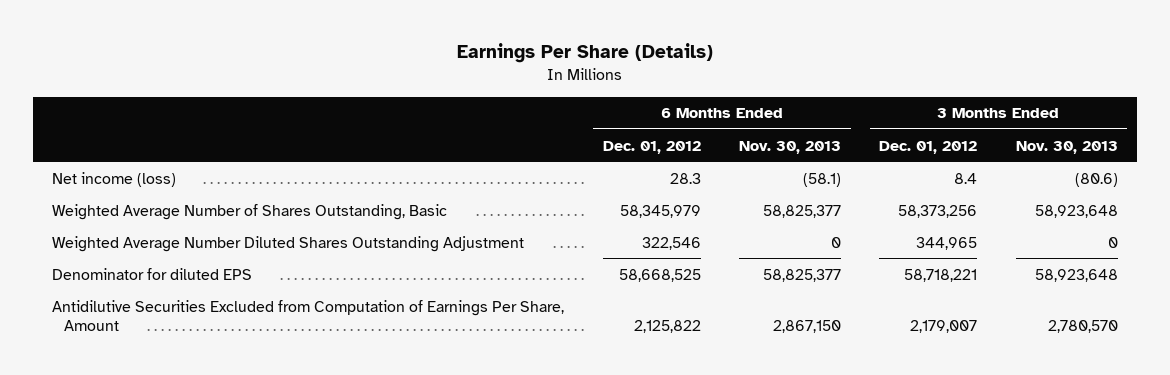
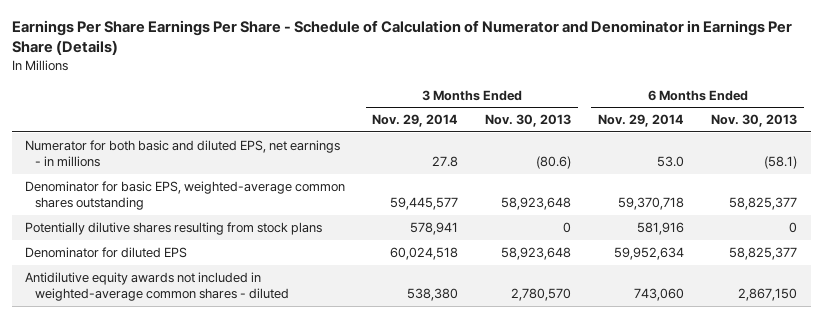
- Earnings Per Share (Details)
+ Earnings Per Share Earnings Per Share - Schedule of Calculation of Numerator and Denominator in Earnings Per Share (Details)
- | 6 Months Ended Dec. 01, 2012 | 6 Months Ended Nov. 30, 2013 | 3 Months Ended Dec. 01, 2012 | 3 Months Ended Nov. 30, 2013
+ | 3 Months Ended Nov. 29, 2014 | 3 Months Ended Nov. 30, 2013 | 6 Months Ended Nov. 29, 2014 | 6 Months Ended Nov. 30, 2013
- Net income (loss) | 28.3 | (58.1) | 8.4 | (80.6)
- Weighted Average Number of Shares Outstanding, Basic | 58,345,979 | 58,825,377 | 58,373,256 | 58,923,648
- Weighted Average Number Diluted Shares Outstanding Adjustment | 322,546 | 0 | 344,965 | 0
+ Numerator for both basic and diluted EPS, net earnings - in millions | 27.8 | (80.6) | 53.0 | (58.1)
+ Denominator for basic EPS, weighted-average common shares outstanding | 59,445,577 | 58,923,648 | 59,370,718 | 58,825,377
+ Potentially dilutive shares resulting from stock plans | 578,941 | 0 | 581,916 | 0
- Antidilutive Securities Excluded from Computation of Earnings Per Share, Amount | 2,125,822 | 2,867,150 | 2,179,007 | 2,780,570
+ Antidilutive equity awards not included in weighted-average common shares - diluted | 538,380 | 2,780,570 | 743,060 | 2,867,150

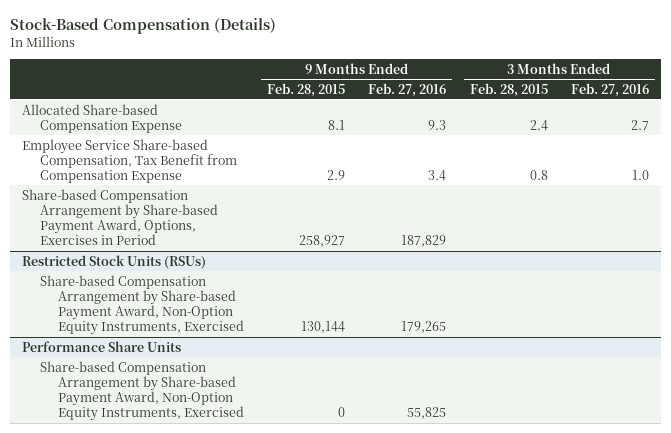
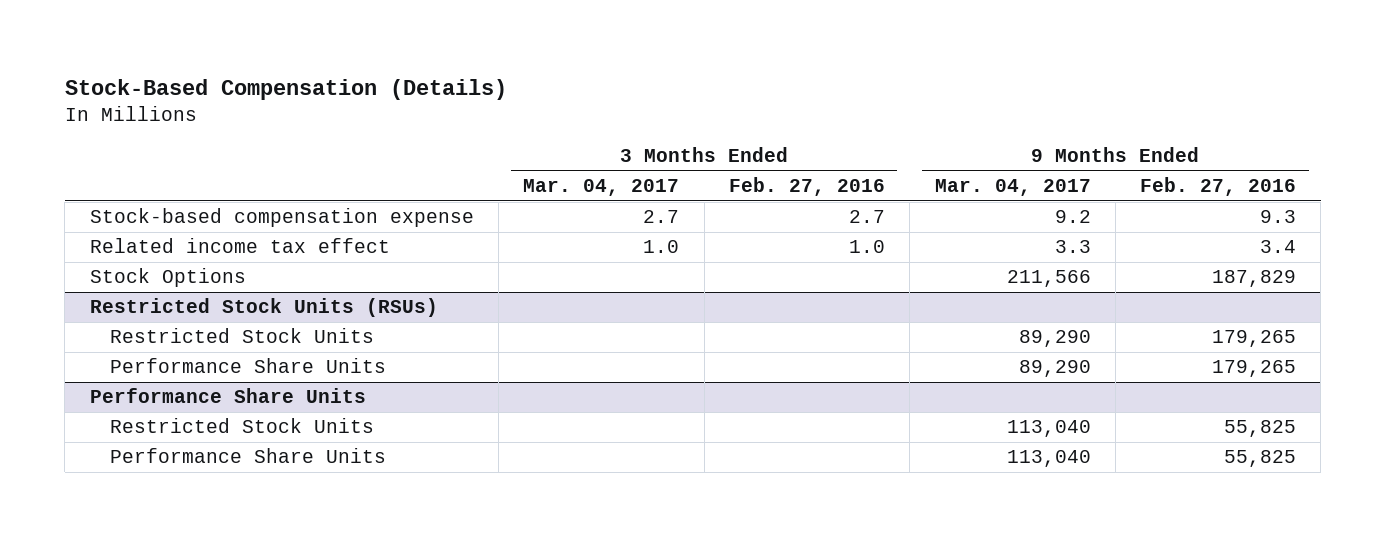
- | 9 Months Ended Feb. 28, 2015 | 9 Months Ended Feb. 27, 2016 | 3 Months Ended Feb. 28, 2015 | 3 Months Ended Feb. 27, 2016
+ | 3 Months Ended Mar. 04, 2017 | 3 Months Ended Feb. 27, 2016 | 9 Months Ended Mar. 04, 2017 | 9 Months Ended Feb. 27, 2016
- Allocated Share-based Compensation Expense | 8.1 | 9.3 | 2.4 | 2.7
- Employee Service Share-based Compensation, Tax Benefit from Compensation Expense | 2.9 | 3.4 | 0.8 | 1.0
- Share-based Compensation Arrangement by Share-based Payment Award, Options, Exercises in Period | 258,927 | 187,829 | |
+ Stock-based compensation expense | 2.7 | 2.7 | 9.2 | 9.3
+ Related income tax effect | 1.0 | 1.0 | 3.3 | 3.4
+ Stock Options | | | 211,566 | 187,829
@ Restricted Stock Units (RSUs)
- Share-based Compensation Arrangement by Share-based Payment Award, Non-Option Equity Instruments, Exercised | 130,144 | 179,265 | |
+ Restricted Stock Units | | | 89,290 | 179,265
+ Performance Share Units | | | 89,290 | 179,265
@ Performance Share Units
- Share-based Compensation Arrangement by Share-based Payment Award, Non-Option Equity Instruments, Exercised | 0 | 55,825 | |
+ Restricted Stock Units | | | 113,040 | 55,825
+ Performance Share Units | | | 113,040 | 55,825

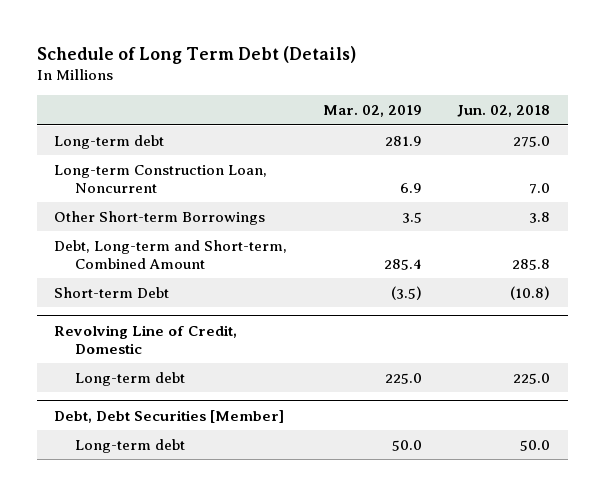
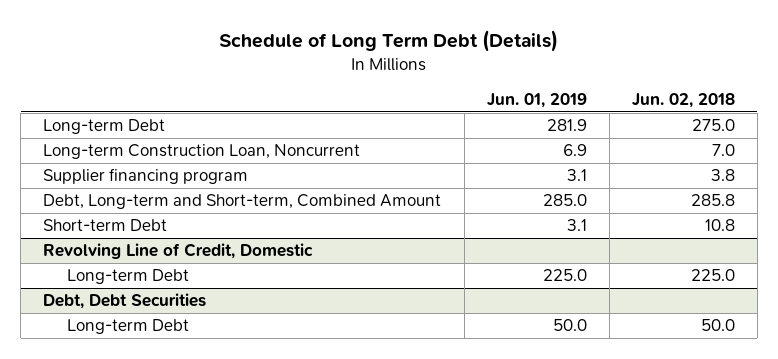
- | Mar. 02, 2019 | Jun. 02, 2018
+ | Jun. 01, 2019 | Jun. 02, 2018
- Long-term debt | 281.9 | 275.0
+ Long-term Debt | 281.9 | 275.0
- Other Short-term Borrowings | 3.5 | 3.8
+ Supplier financing program | 3.1 | 3.8
- Short-term Debt | (3.5) | (10.8)
+ Short-term Debt | 3.1 | 10.8
@ Revolving Line of Credit, Domestic
- Long-term debt | 225.0 | 225.0
- Debt, Debt Securities [Member]
- Long-term debt | 50.0 | 50.0
@ Revolving Line of Credit, Domestic
+ Long-term Debt | 225.0 | 225.0
+ Debt, Debt Securities
+ Long-term Debt | 50.0 | 50.0

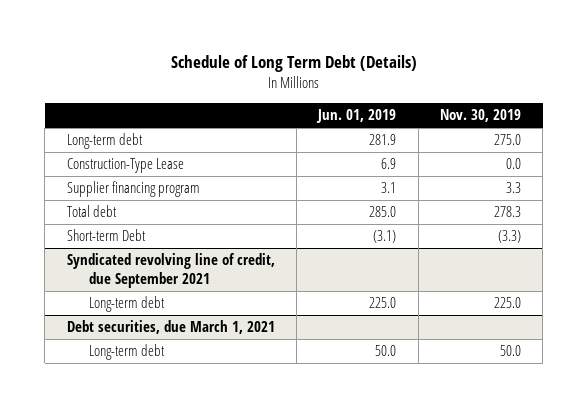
- | Jun. 01, 2019 | Jun. 02, 2018
+ | Jun. 01, 2019 | Nov. 30, 2019
- Long-term Debt | 281.9 | 275.0
- Long-term Construction Loan, Noncurrent | 6.9 | 7.0
+ Long-term debt | 281.9 | 275.0
+ Construction-Type Lease | 6.9 | 0.0
- Debt, Long-term and Short-term, Combined Amount | 285.0 | 285.8
- Short-term Debt | 3.1 | 10.8
- Revolving Line of Credit, Domestic
- Long-term Debt | 225.0 | 225.0
- Debt, Debt Securities
- Long-term Debt | 50.0 | 50.0
+ Total debt | 285.0 | 278.3
+ Short-term Debt | (3.1) | (3.3)
+ Syndicated revolving line of credit, due September 2021
+ Long-term debt | 225.0 | 225.0
+ Debt securities, due March 1, 2021
+ Long-term debt | 50.0 | 50.0

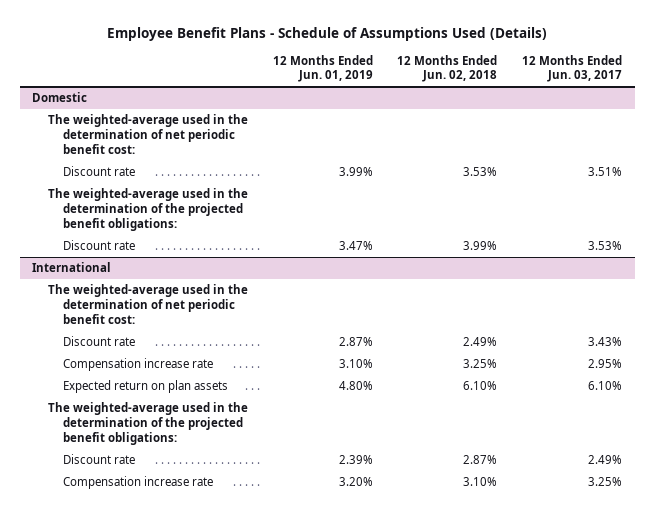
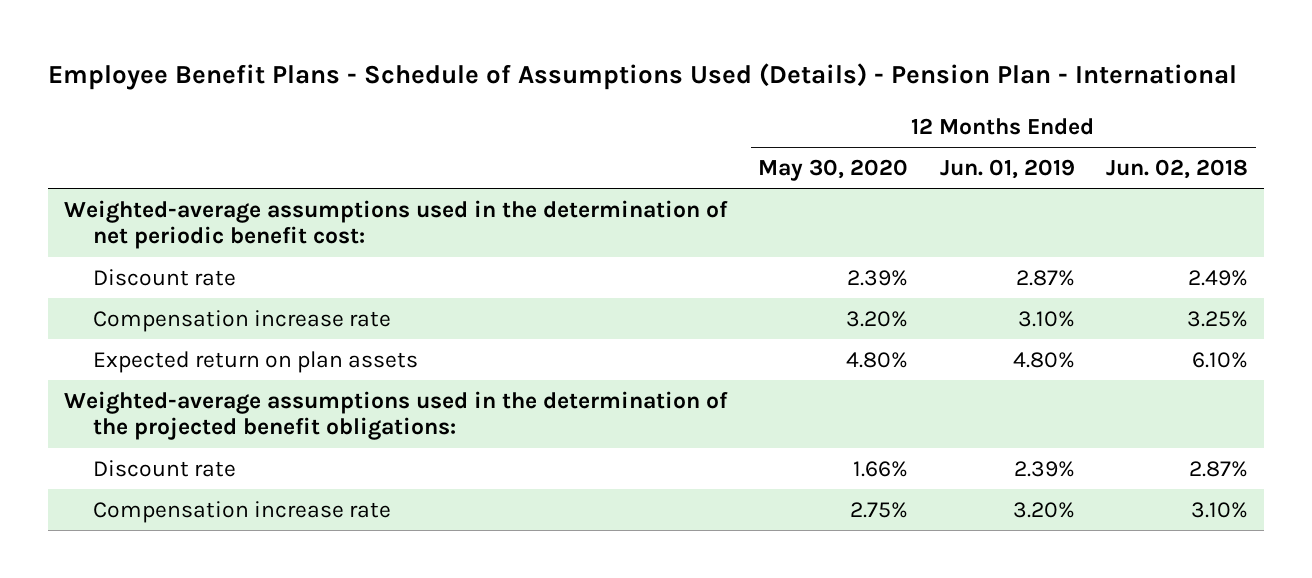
- Employee Benefit Plans - Schedule of Assumptions Used (Details)
+ Employee Benefit Plans - Schedule of Assumptions Used (Details) - Pension Plan - International
- | 12 Months Ended Jun. 01, 2019 | 12 Months Ended Jun. 02, 2018 | 12 Months Ended Jun. 03, 2017
+ | 12 Months Ended May 30, 2020 | 12 Months Ended Jun. 01, 2019 | 12 Months Ended Jun. 02, 2018
- Domestic
- The weighted-average used in the determination of net periodic benefit cost:
- Discount rate | 3.99% | 3.53% | 3.51%
- The weighted-average used in the determination of the projected benefit obligations:
- Discount rate | 3.47% | 3.99% | 3.53%
- International
- The weighted-average used in the determination of net periodic benefit cost:
+ Weighted-average assumptions used in the determination of net periodic benefit cost:
- The weighted-average used in the determination of the projected benefit obligations:
+ Weighted-average assumptions used in the determination of the projected benefit obligations:

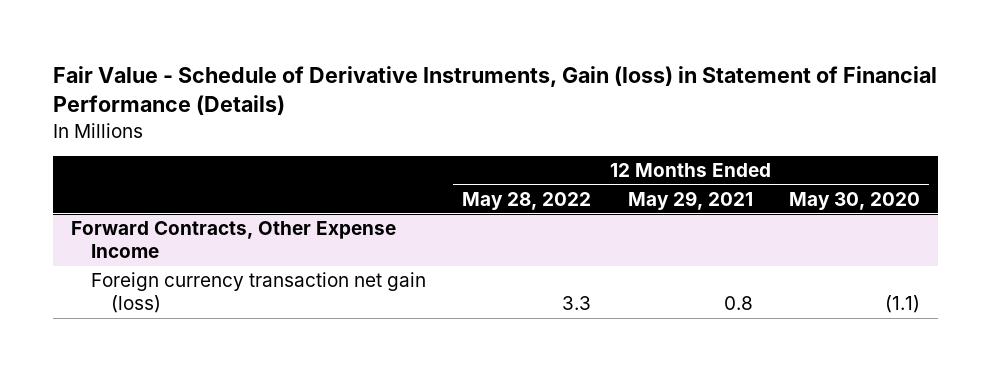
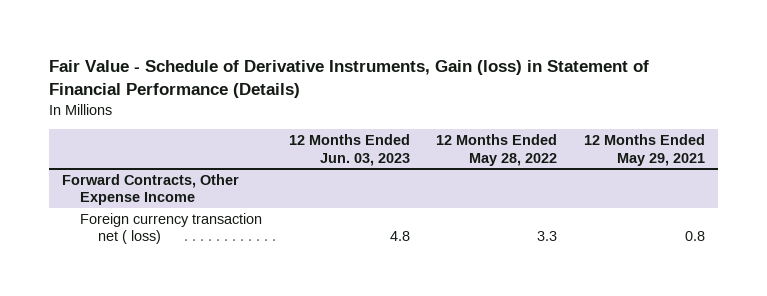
- | 12 Months Ended May 28, 2022 | 12 Months Ended May 29, 2021 | 12 Months Ended May 30, 2020
+ | 12 Months Ended Jun. 03, 2023 | 12 Months Ended May 28, 2022 | 12 Months Ended May 29, 2021
@ Forward Contracts, Other Expense Income
- Foreign currency transaction net gain (loss) | 3.3 | 0.8 | (1.1)
+ Foreign currency transaction net ( loss) | 4.8 | 3.3 | 0.8

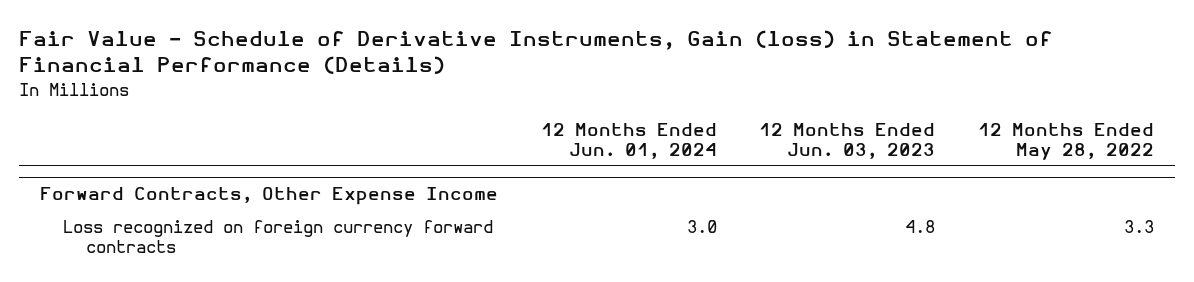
- | 12 Months Ended Jun. 03, 2023 | 12 Months Ended May 28, 2022 | 12 Months Ended May 29, 2021
+ | 12 Months Ended Jun. 01, 2024 | 12 Months Ended Jun. 03, 2023 | 12 Months Ended May 28, 2022
@ Forward Contracts, Other Expense Income
- Foreign currency transaction net ( loss) | 4.8 | 3.3 | 0.8
+ Loss recognized on foreign currency forward contracts | 3.0 | 4.8 | 3.3

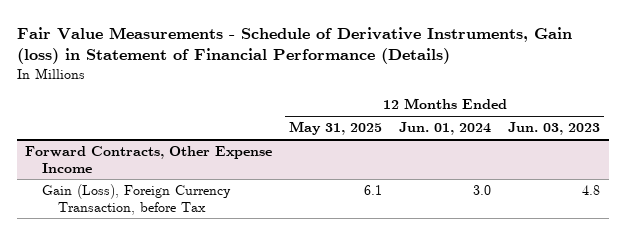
- Fair Value - Schedule of Derivative Instruments, Gain (loss) in Statement of Financial Performance (Details)
+ Fair Value Measurements - Schedule of Derivative Instruments, Gain (loss) in Statement of Financial Performance (Details)
- | 12 Months Ended Jun. 01, 2024 | 12 Months Ended Jun. 03, 2023 | 12 Months Ended May 28, 2022
+ | 12 Months Ended May 31, 2025 | 12 Months Ended Jun. 01, 2024 | 12 Months Ended Jun. 03, 2023
@ Forward Contracts, Other Expense Income
- Loss recognized on foreign currency forward contracts | 3.0 | 4.8 | 3.3
+ Gain (Loss), Foreign Currency Transaction, before Tax | 6.1 | 3.0 | 4.8

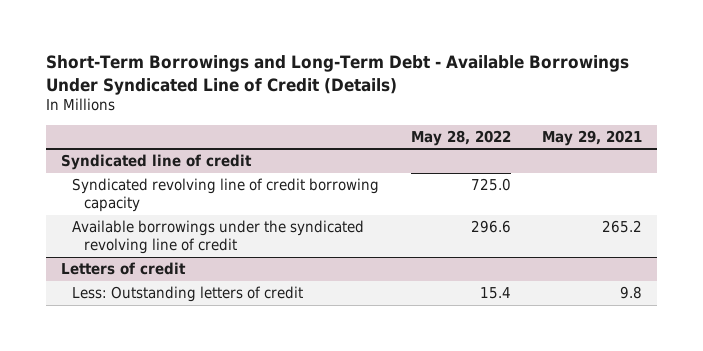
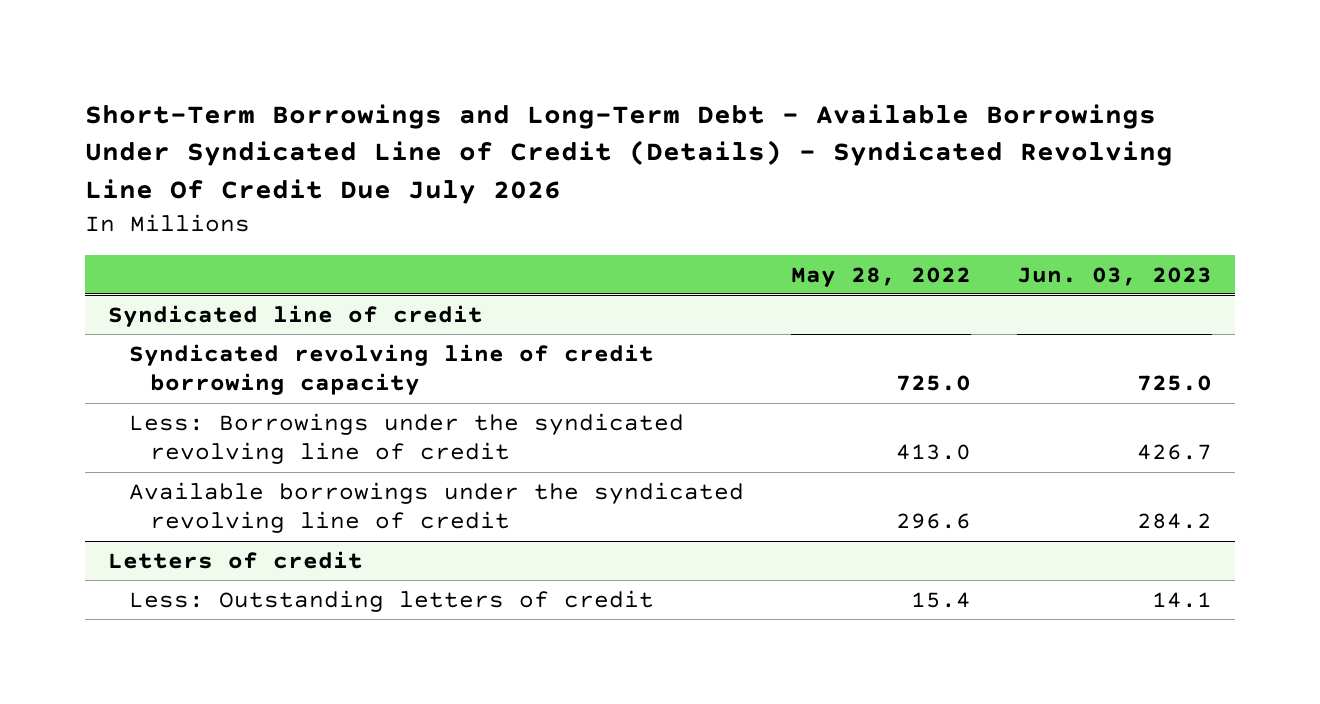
- Short-Term Borrowings and Long-Term Debt - Available Borrowings Under Syndicated Line of Credit (Details)
+ Short-Term Borrowings and Long-Term Debt - Available Borrowings Under Syndicated Line of Credit (Details) - Syndicated Revolving Line Of Credit Due July 2026
- | May 28, 2022 | May 29, 2021
+ | May 28, 2022 | Jun. 03, 2023
@ Syndicated line of credit
+ Less: Borrowings under the syndicated revolving line of credit | 413.0 | 426.7

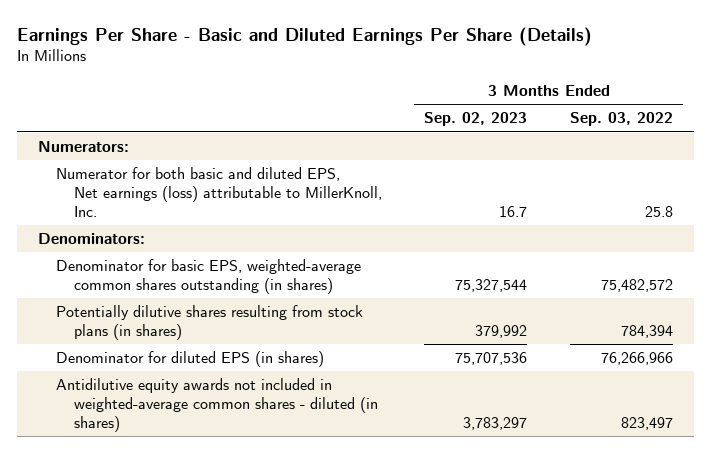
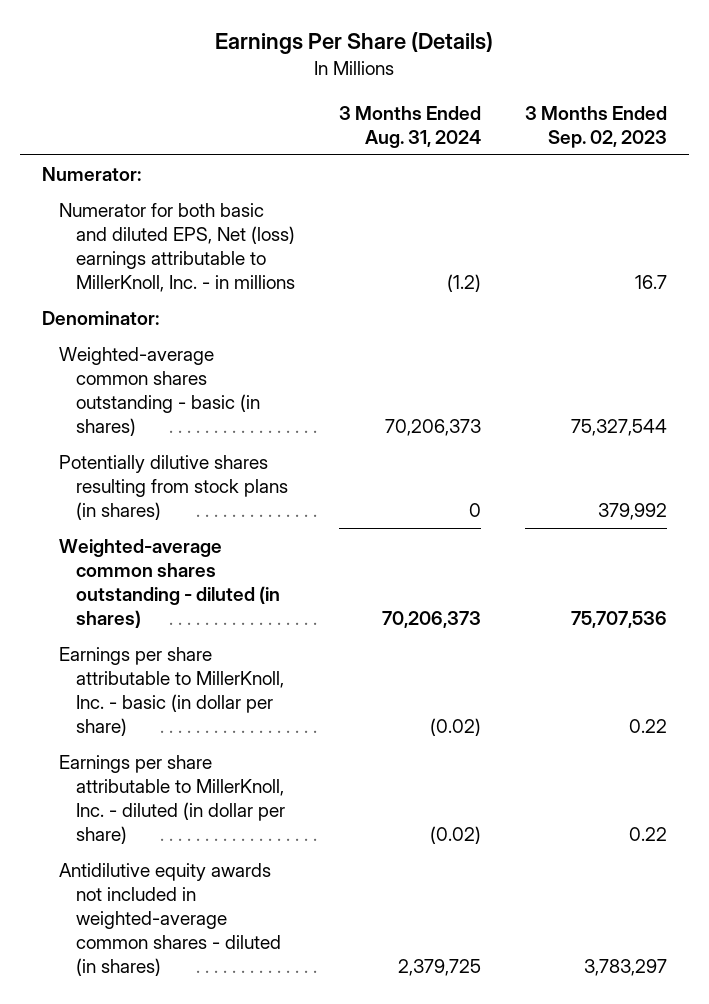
- Earnings Per Share - Basic and Diluted Earnings Per Share (Details)
+ Earnings Per Share (Details)
- | 3 Months Ended Sep. 02, 2023 | 3 Months Ended Sep. 03, 2022
+ | 3 Months Ended Aug. 31, 2024 | 3 Months Ended Sep. 02, 2023
- Numerators:
- Numerator for both basic and diluted EPS, Net earnings (loss) attributable to MillerKnoll, Inc. | 16.7 | 25.8
- Denominators:
- Denominator for basic EPS, weighted-average common shares outstanding (in shares) | 75,327,544 | 75,482,572
+ Numerator:
+ Numerator for both basic and diluted EPS, Net (loss) earnings attributable to MillerKnoll, Inc. - in millions | (1.2) | 16.7
+ Denominator:
+ Weighted-average common shares outstanding - basic (in shares) | 70,206,373 | 75,327,544
- Denominator for diluted EPS (in shares) | 75,707,536 | 76,266,966
+ Weighted-average common shares outstanding - diluted (in shares) | 70,206,373 | 75,707,536
+ Earnings per share attributable to MillerKnoll, Inc. - basic (in dollar per share) | (0.02) | 0.22
+ Earnings per share attributable to MillerKnoll, Inc. - diluted (in dollar per share) | (0.02) | 0.22

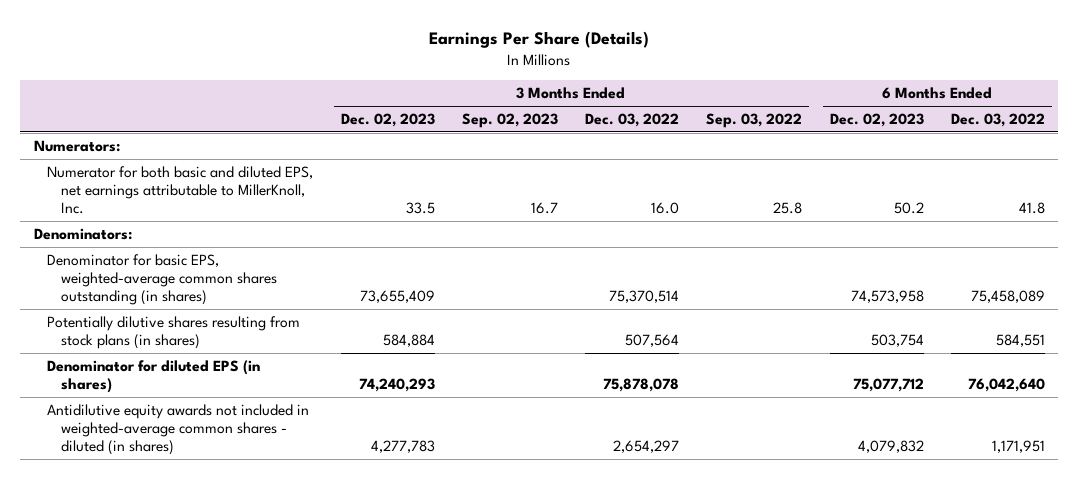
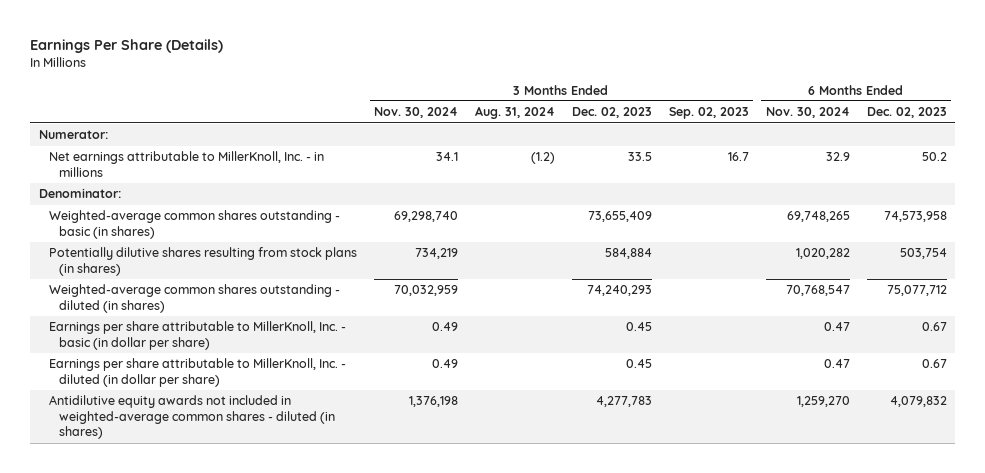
- | 3 Months Ended Dec. 02, 2023 | 3 Months Ended Sep. 02, 2023 | 3 Months Ended Dec. 03, 2022 | 3 Months Ended Sep. 03, 2022 | 6 Months Ended Dec. 02, 2023 | 6 Months Ended Dec. 03, 2022
+ | 3 Months Ended Nov. 30, 2024 | 3 Months Ended Aug. 31, 2024 | 3 Months Ended Dec. 02, 2023 | 3 Months Ended Sep. 02, 2023 | 6 Months Ended Nov. 30, 2024 | 6 Months Ended Dec. 02, 2023
- Numerators:
- Numerator for both basic and diluted EPS, net earnings attributable to MillerKnoll, Inc. | 33.5 | 16.7 | 16.0 | 25.8 | 50.2 | 41.8
- Denominators:
- Denominator for basic EPS, weighted-average common shares outstanding (in shares) | 73,655,409 | | 75,370,514 | | 74,573,958 | 75,458,089
+ Numerator:
+ Net earnings attributable to MillerKnoll, Inc. - in millions | 34.1 | (1.2) | 33.5 | 16.7 | 32.9 | 50.2
+ Denominator:
+ Weighted-average common shares outstanding - basic (in shares) | 69,298,740 | | 73,655,409 | | 69,748,265 | 74,573,958
- Denominator for diluted EPS (in shares) | 74,240,293 | | 75,878,078 | | 75,077,712 | 76,042,640
+ Weighted-average common shares outstanding - diluted (in shares) | 70,032,959 | | 74,240,293 | | 70,768,547 | 75,077,712
+ Earnings per share attributable to MillerKnoll, Inc. - basic (in dollar per share) | 0.49 | | 0.45 | | 0.47 | 0.67
+ Earnings per share attributable to MillerKnoll, Inc. - diluted (in dollar per share) | 0.49 | | 0.45 | | 0.47 | 0.67

